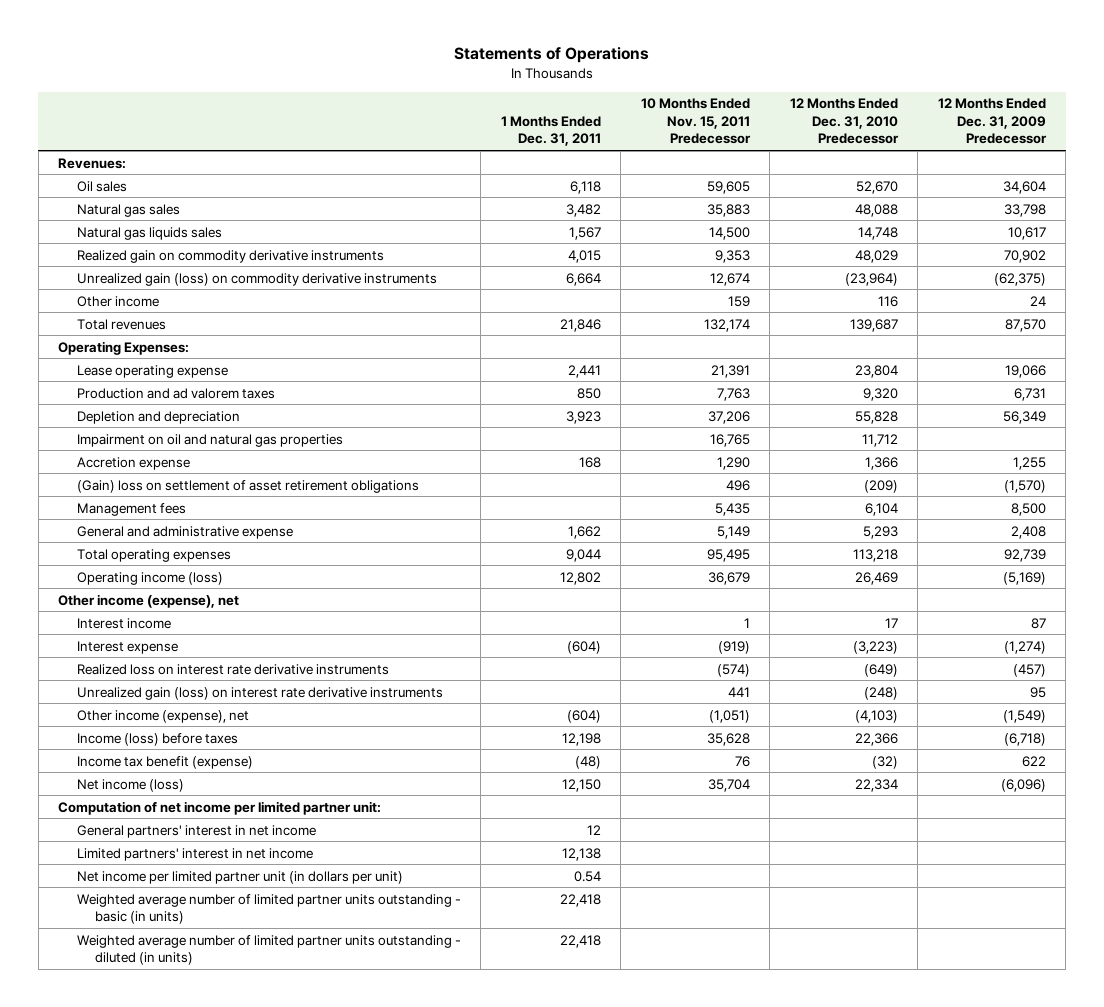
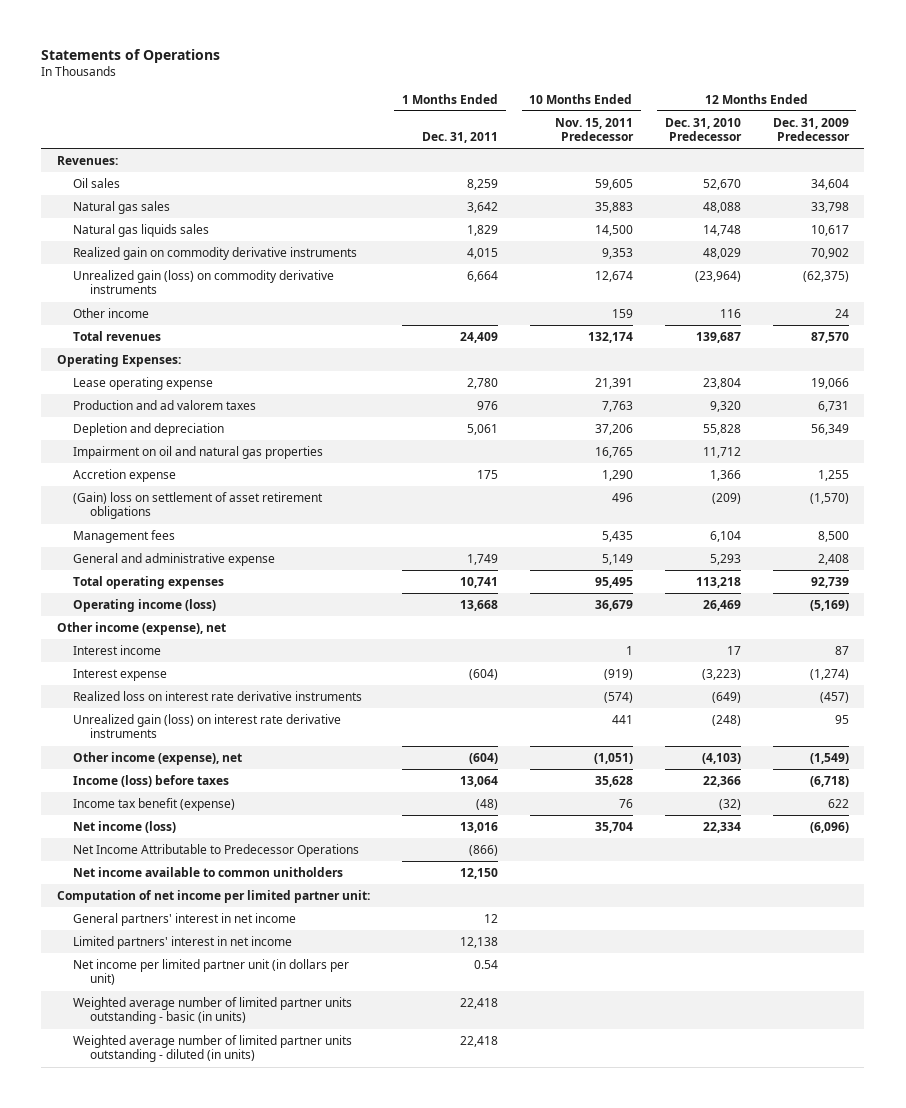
- Oil sales | 6,118 | 59,605 | 52,670 | 34,604
- Natural gas sales | 3,482 | 35,883 | 48,088 | 33,798
- Natural gas liquids sales | 1,567 | 14,500 | 14,748 | 10,617
+ Oil sales | 8,259 | 59,605 | 52,670 | 34,604
+ Natural gas sales | 3,642 | 35,883 | 48,088 | 33,798
+ Natural gas liquids sales | 1,829 | 14,500 | 14,748 | 10,617
- Total revenues | 21,846 | 132,174 | 139,687 | 87,570
+ Total revenues | 24,409 | 132,174 | 139,687 | 87,570
- Lease operating expense | 2,441 | 21,391 | 23,804 | 19,066
- Production and ad valorem taxes | 850 | 7,763 | 9,320 | 6,731
- Depletion and depreciation | 3,923 | 37,206 | 55,828 | 56,349
+ Lease operating expense | 2,780 | 21,391 | 23,804 | 19,066
+ Production and ad valorem taxes | 976 | 7,763 | 9,320 | 6,731
+ Depletion and depreciation | 5,061 | 37,206 | 55,828 | 56,349
- Accretion expense | 168 | 1,290 | 1,366 | 1,255
+ Accretion expense | 175 | 1,290 | 1,366 | 1,255
- General and administrative expense | 1,662 | 5,149 | 5,293 | 2,408
- Total operating expenses | 9,044 | 95,495 | 113,218 | 92,739
- Operating income (loss) | 12,802 | 36,679 | 26,469 | (5,169)
+ General and administrative expense | 1,749 | 5,149 | 5,293 | 2,408
+ Total operating expenses | 10,741 | 95,495 | 113,218 | 92,739
+ Operating income (loss) | 13,668 | 36,679 | 26,469 | (5,169)
- Income (loss) before taxes | 12,198 | 35,628 | 22,366 | (6,718)
+ Income (loss) before taxes | 13,064 | 35,628 | 22,366 | (6,718)
- Net income (loss) | 12,150 | 35,704 | 22,334 | (6,096)
+ Net income (loss) | 13,016 | 35,704 | 22,334 | (6,096)
+ Net Income Attributable to Predecessor Operations | (866) | | |
+ Net income available to common unitholders | 12,150 | | |

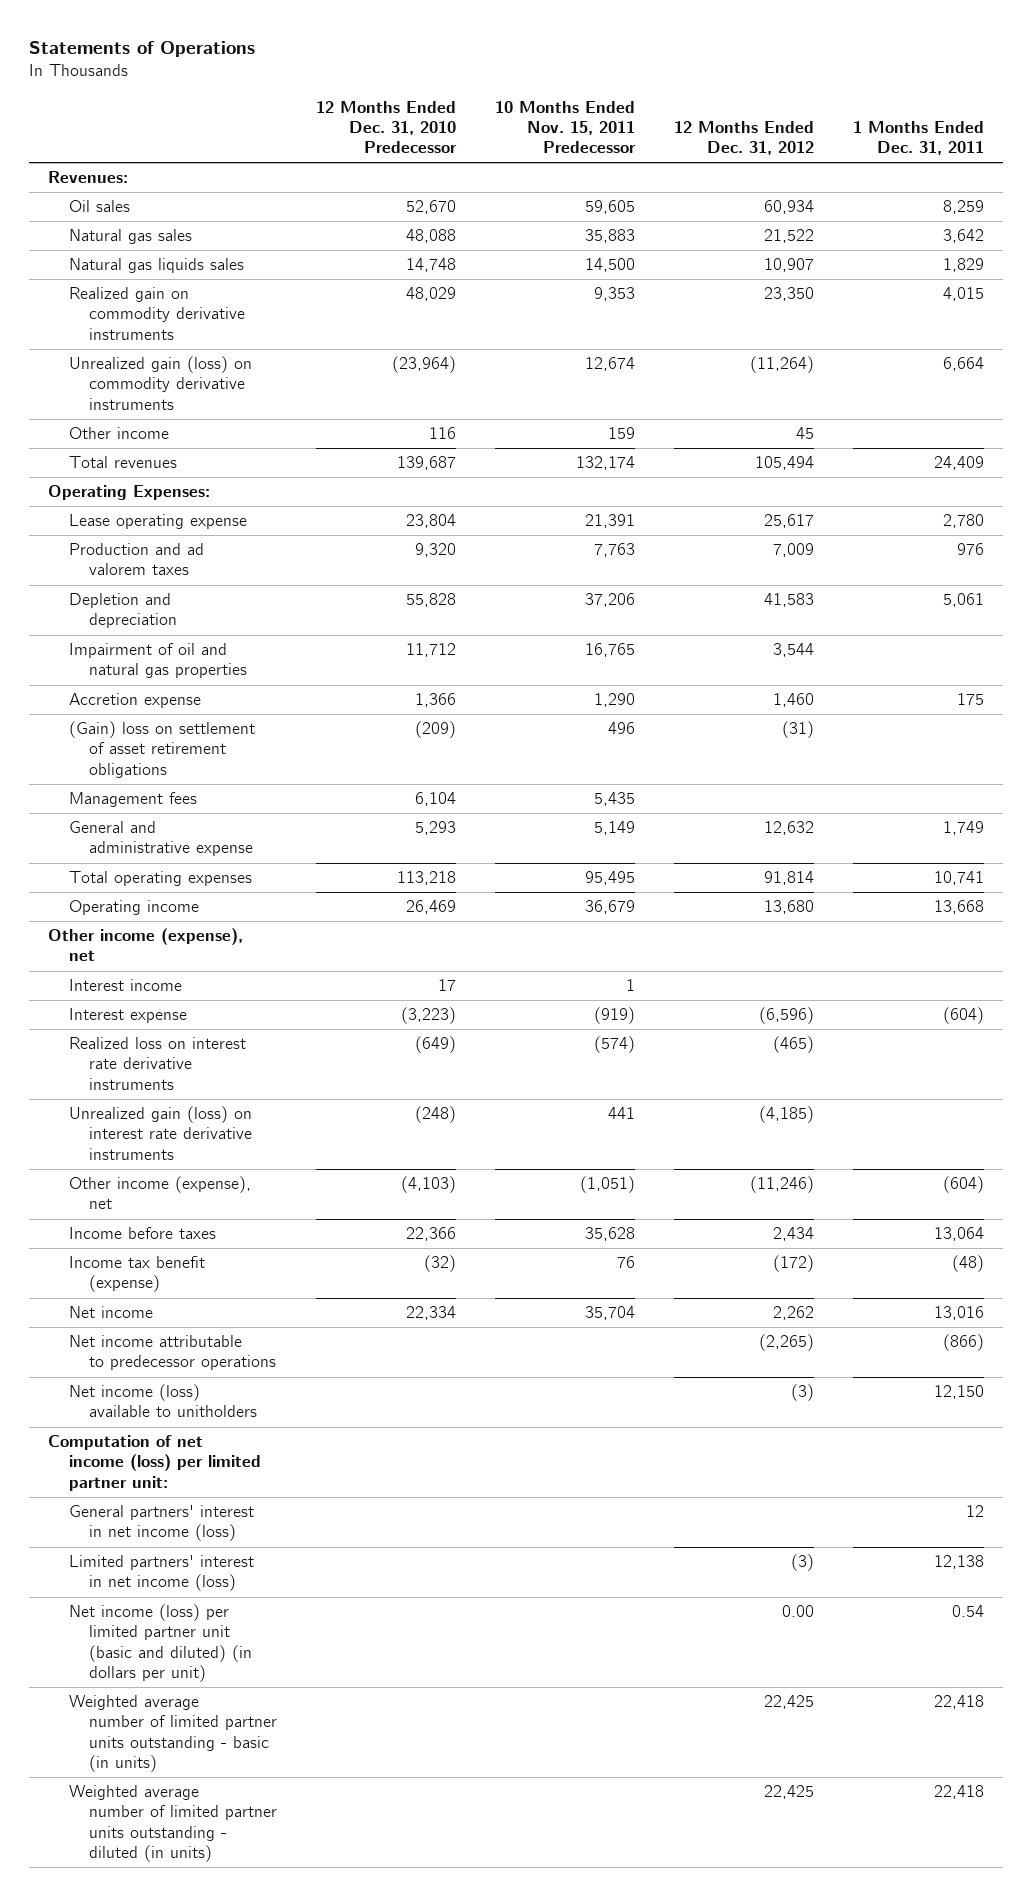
- | 1 Months Ended Dec. 31, 2011 | 10 Months Ended Nov. 15, 2011 Predecessor | 12 Months Ended Dec. 31, 2010 Predecessor | 12 Months Ended Dec. 31, 2009 Predecessor
+ | 12 Months Ended Dec. 31, 2010 Predecessor | 10 Months Ended Nov. 15, 2011 Predecessor | 12 Months Ended Dec. 31, 2012 | 1 Months Ended Dec. 31, 2011
- Impairment on oil and natural gas properties | | 16,765 | 11,712 |
+ Impairment of oil and natural gas properties | 11,712 | 16,765 | 3,544 |
- Operating income (loss) | 13,668 | 36,679 | 26,469 | (5,169)
+ Operating income | 26,469 | 36,679 | 13,680 | 13,668
- Income (loss) before taxes | 13,064 | 35,628 | 22,366 | (6,718)
+ Income before taxes | 22,366 | 35,628 | 2,434 | 13,064
- Net income (loss) | 13,016 | 35,704 | 22,334 | (6,096)
- Net Income Attributable to Predecessor Operations | (866) | | |
- Net income available to common unitholders | 12,150 | | |
- Computation of net income per limited partner unit:
- General partners' interest in net income | 12 | | |
- Limited partners' interest in net income | 12,138 | | |
- Net income per limited partner unit (in dollars per unit) | 0.54 | | |
+ Net income | 22,334 | 35,704 | 2,262 | 13,016
+ Net income attributable to predecessor operations | | | (2,265) | (866)
+ Net income (loss) available to unitholders | | | (3) | 12,150
+ Computation of net income (loss) per limited partner unit:
+ General partners' interest in net income (loss) | | | | 12
+ Limited partners' interest in net income (loss) | | | (3) | 12,138
+ Net income (loss) per limited partner unit (basic and diluted) (in dollars per unit) | | | 0.00 | 0.54

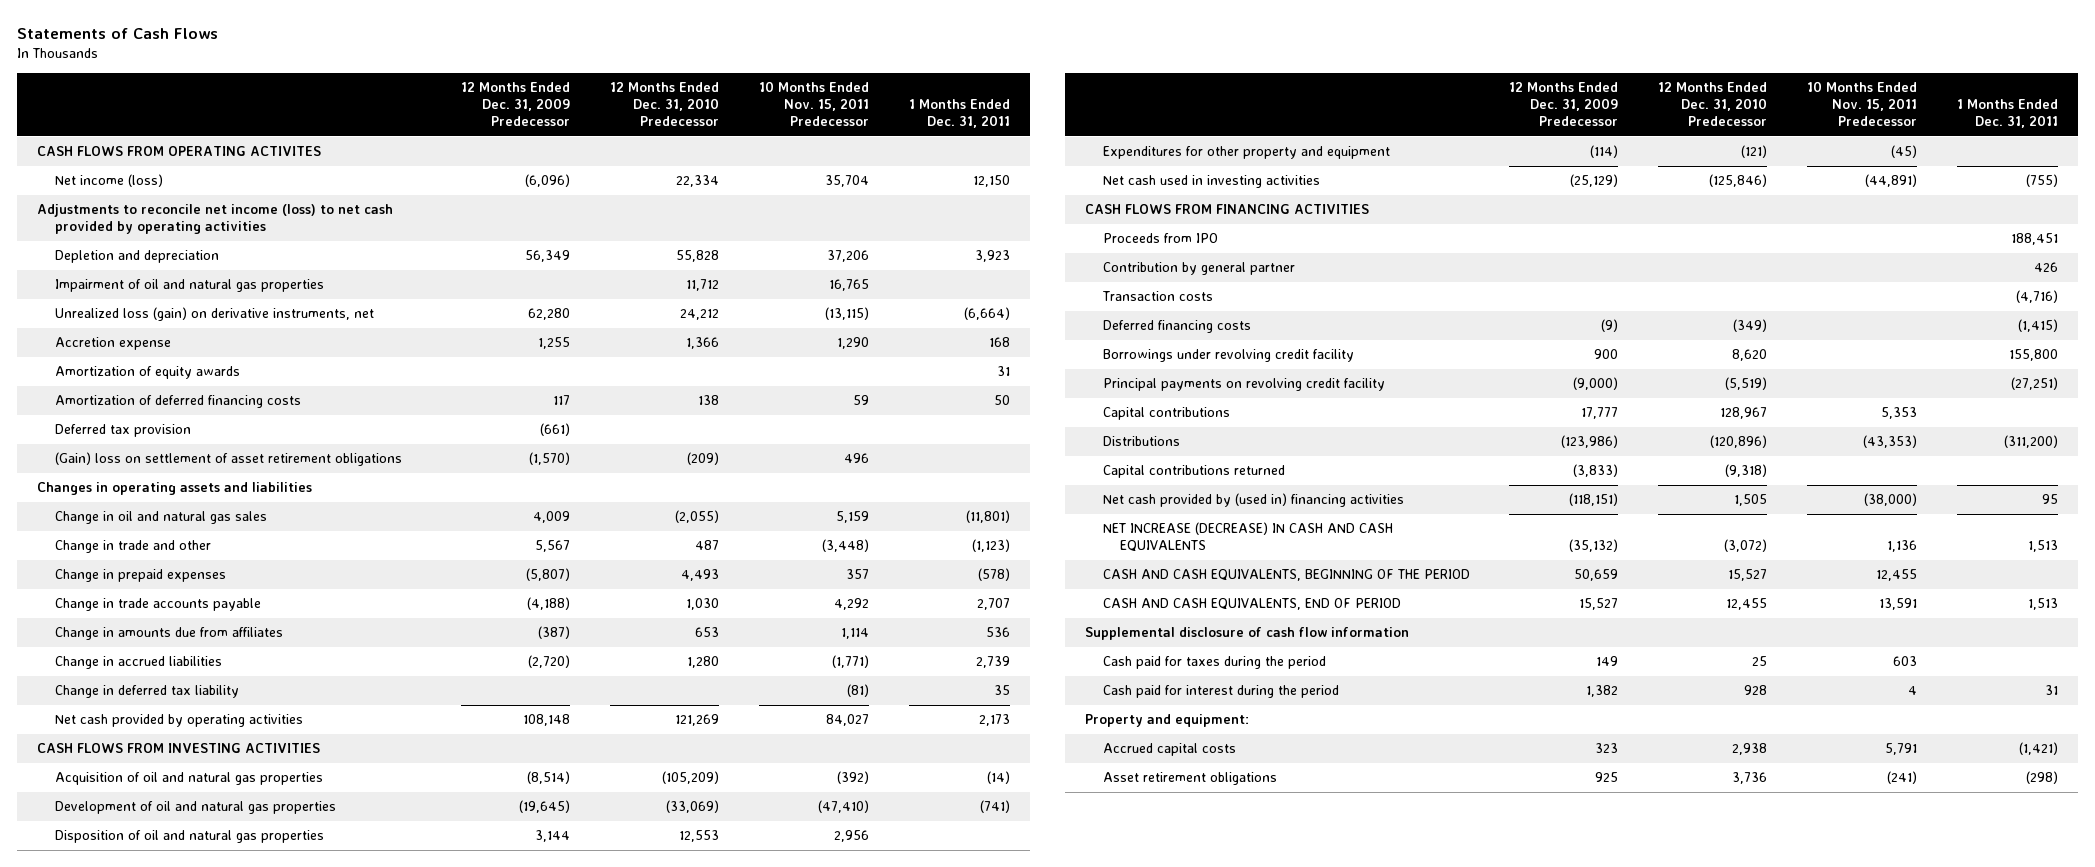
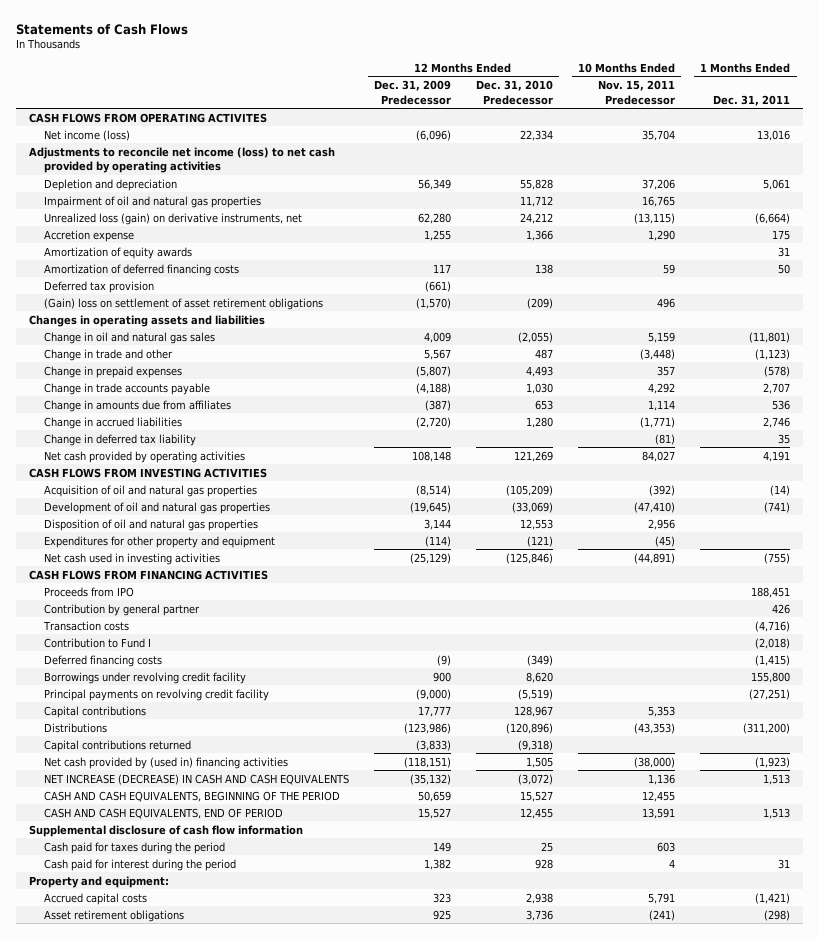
- Net income (loss) | (6,096) | 22,334 | 35,704 | 12,150
+ Net income (loss) | (6,096) | 22,334 | 35,704 | 13,016
- Depletion and depreciation | 56,349 | 55,828 | 37,206 | 3,923
+ Depletion and depreciation | 56,349 | 55,828 | 37,206 | 5,061
- Accretion expense | 1,255 | 1,366 | 1,290 | 168
+ Accretion expense | 1,255 | 1,366 | 1,290 | 175
- Change in accrued liabilities | (2,720) | 1,280 | (1,771) | 2,739
+ Change in accrued liabilities | (2,720) | 1,280 | (1,771) | 2,746
- Net cash provided by operating activities | 108,148 | 121,269 | 84,027 | 2,173
+ Net cash provided by operating activities | 108,148 | 121,269 | 84,027 | 4,191
+ Contribution to Fund I | | | | (2,018)
- Net cash provided by (used in) financing activities | (118,151) | 1,505 | (38,000) | 95
+ Net cash provided by (used in) financing activities | (118,151) | 1,505 | (38,000) | (1,923)

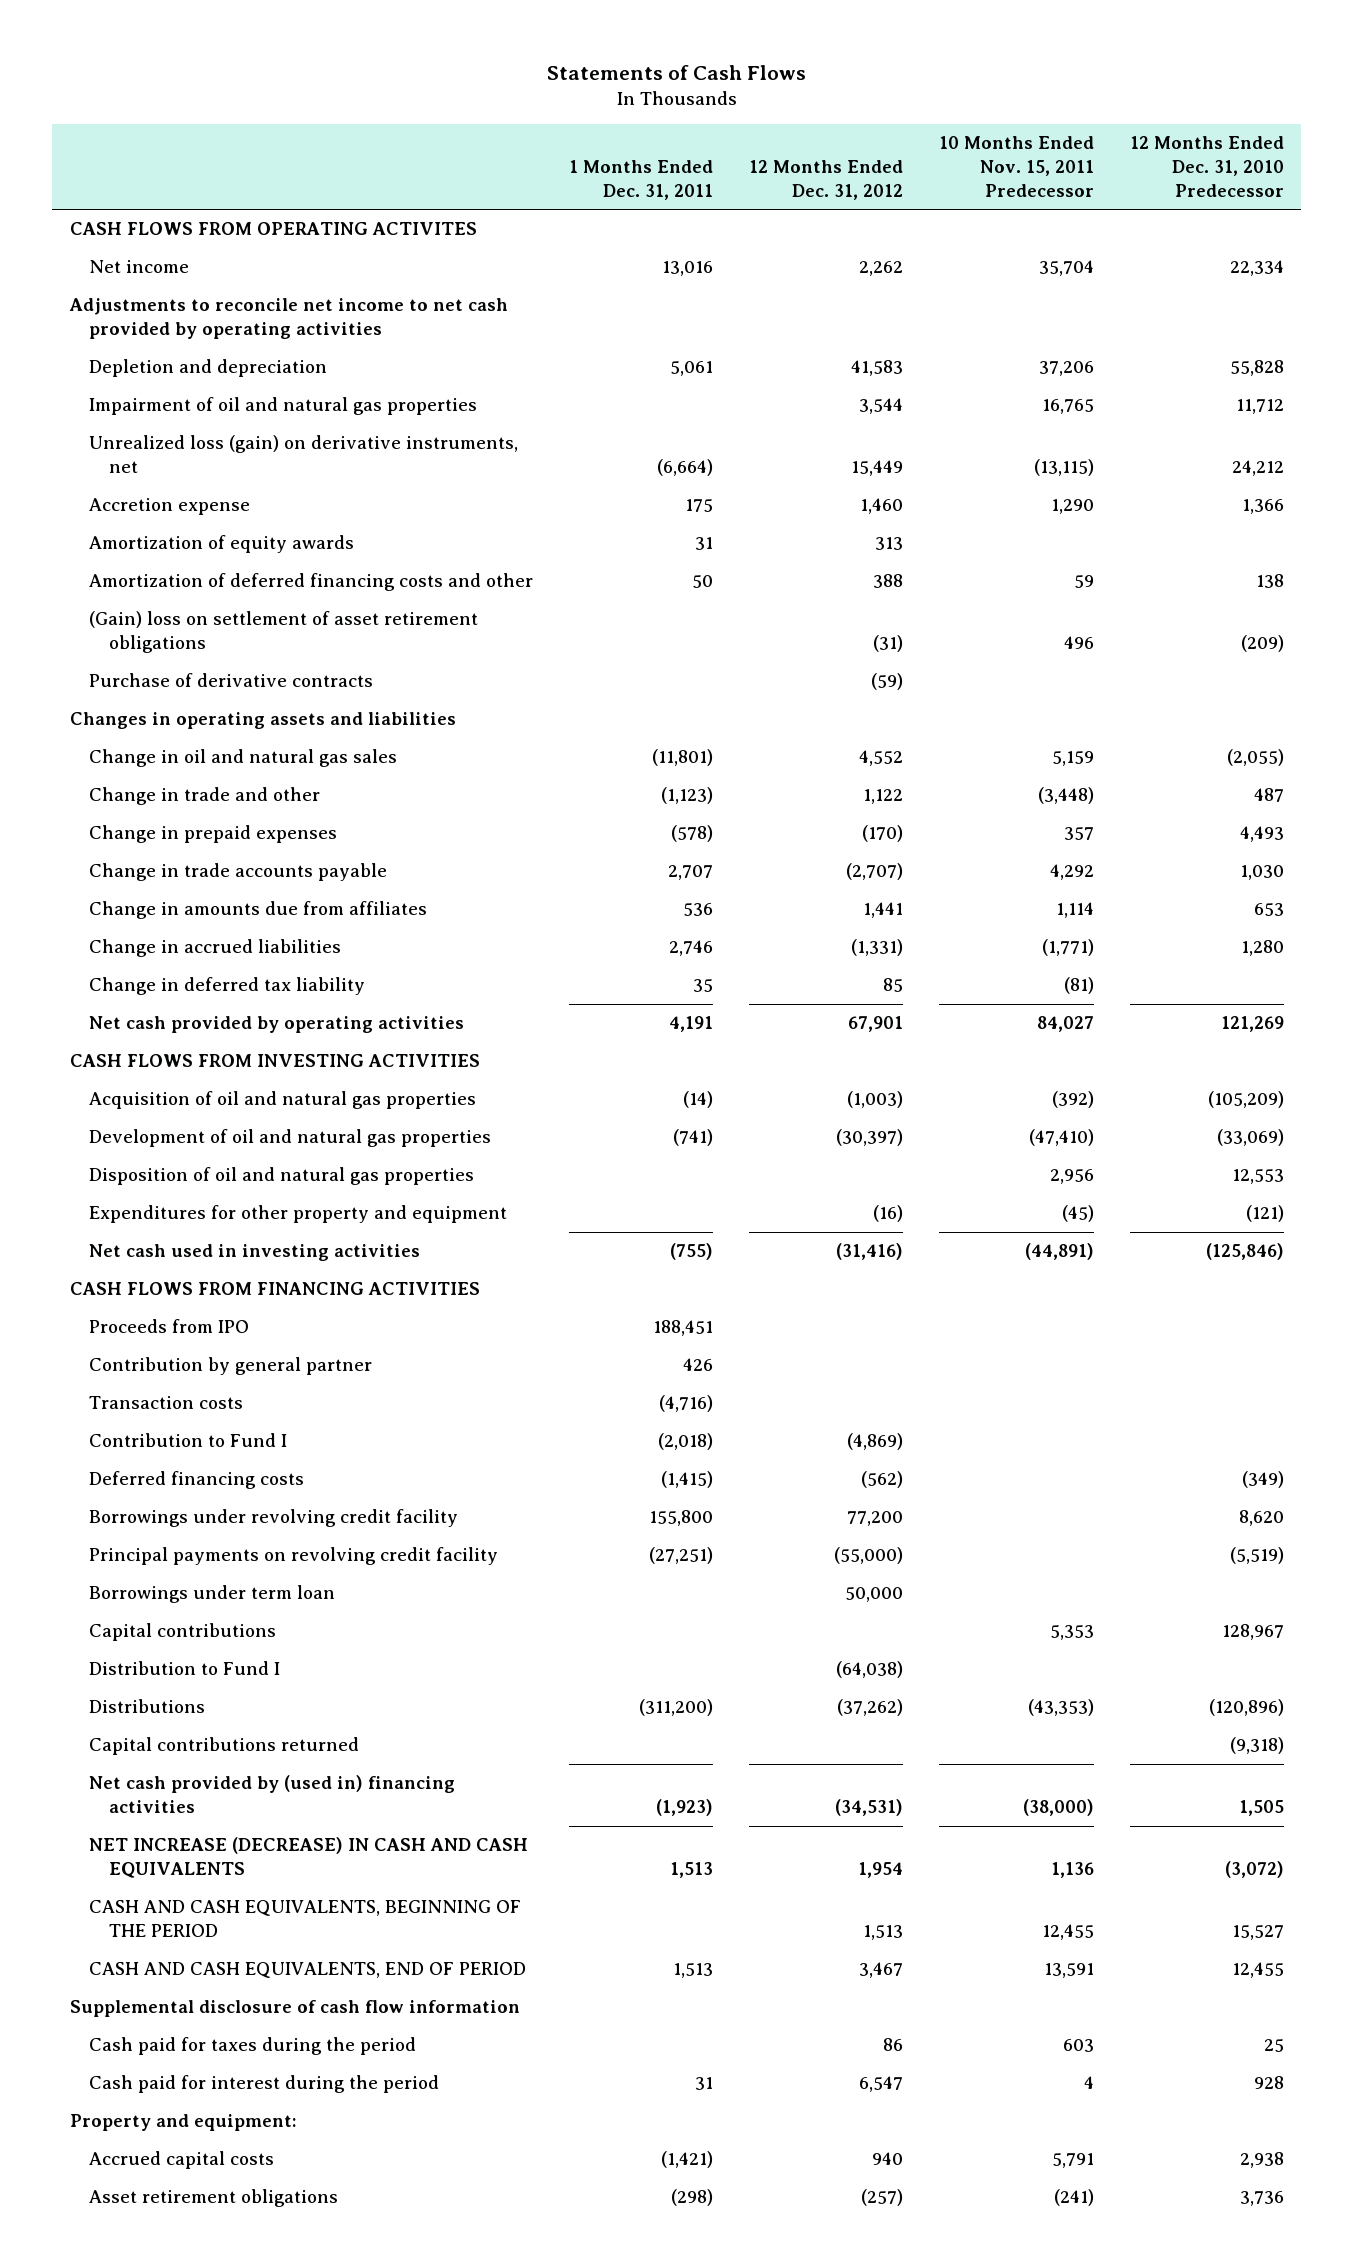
- | 12 Months Ended Dec. 31, 2009 Predecessor | 12 Months Ended Dec. 31, 2010 Predecessor | 10 Months Ended Nov. 15, 2011 Predecessor | 1 Months Ended Dec. 31, 2011
+ | 1 Months Ended Dec. 31, 2011 | 12 Months Ended Dec. 31, 2012 | 10 Months Ended Nov. 15, 2011 Predecessor | 12 Months Ended Dec. 31, 2010 Predecessor
- Net income (loss) | (6,096) | 22,334 | 35,704 | 13,016
- Adjustments to reconcile net income (loss) to net cash provided by operating activities
+ Net income | 13,016 | 2,262 | 35,704 | 22,334
+ Adjustments to reconcile net income to net cash provided by operating activities
- Amortization of deferred financing costs | 117 | 138 | 59 | 50
- Deferred tax provision | (661) | | |
+ Amortization of deferred financing costs and other | 50 | 388 | 59 | 138
+ Purchase of derivative contracts | | (59) | |
+ Borrowings under term loan | | 50,000 | |
+ Distribution to Fund I | | (64,038) | |

